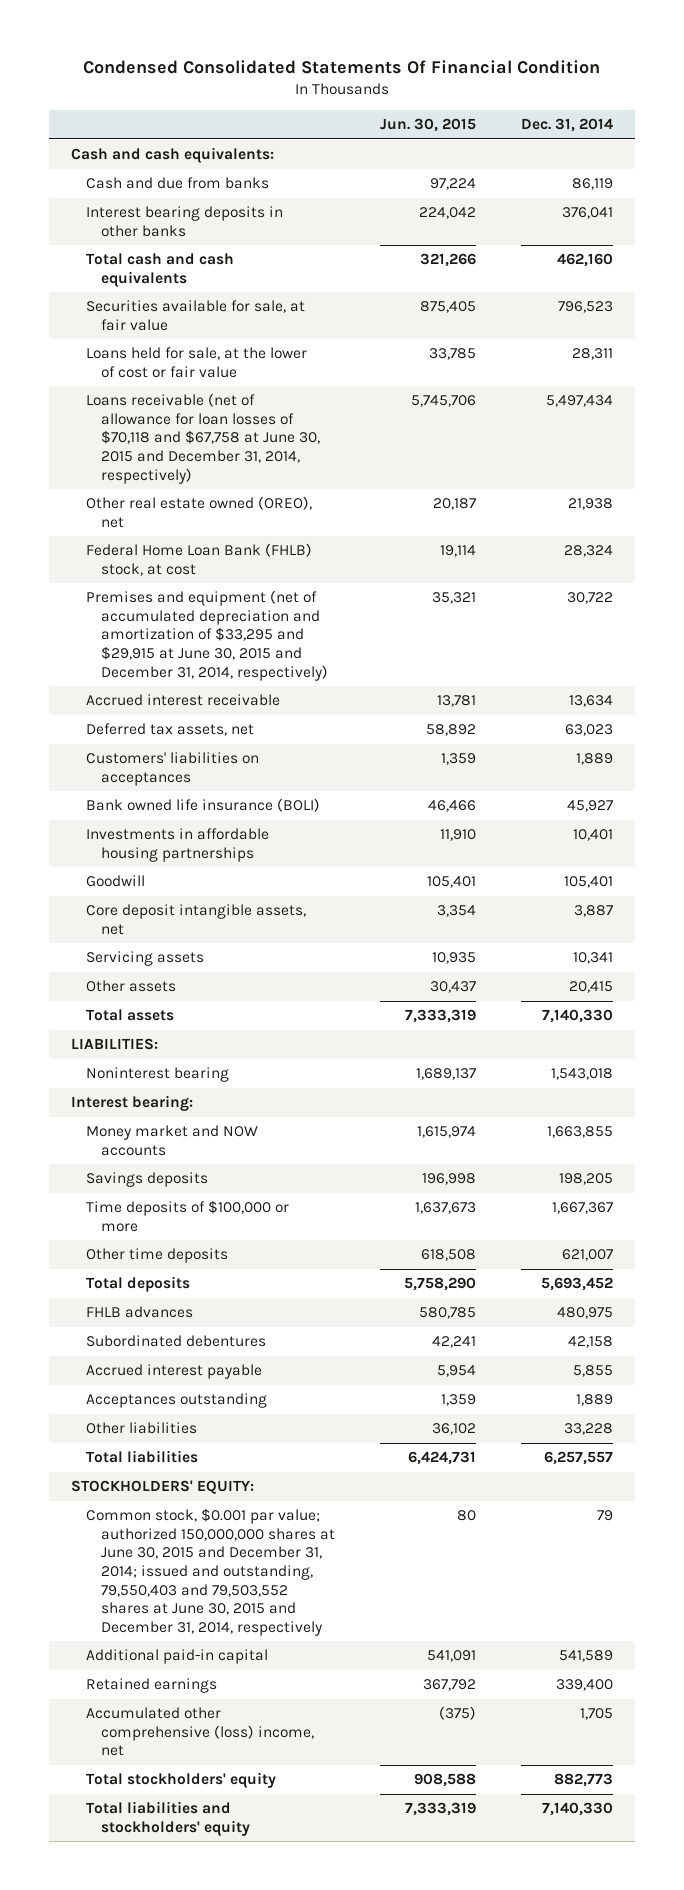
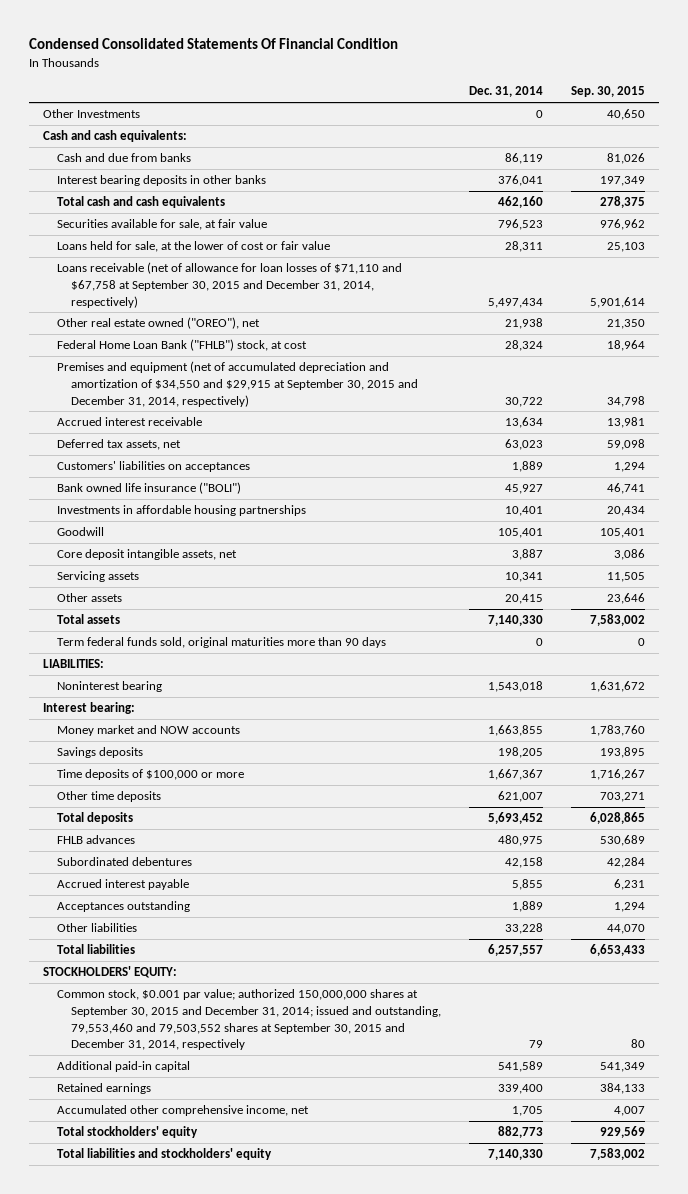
- | Jun. 30, 2015 | Dec. 31, 2014
+ | Dec. 31, 2014 | Sep. 30, 2015
+ Other Investments | 0 | 40,650
- Loans receivable (net of allowance for loan losses of $70,118 and $67,758 at June 30, 2015 and December 31, 2014, respectively) | 5,745,706 | 5,497,434
- Other real estate owned (OREO), net | 20,187 | 21,938
- Federal Home Loan Bank (FHLB) stock, at cost | 19,114 | 28,324
- Premises and equipment (net of accumulated depreciation and amortization of $33,295 and $29,915 at June 30, 2015 and December 31, 2014, respectively) | 35,321 | 30,722
+ Loans receivable (net of allowance for loan losses of $71,110 and $67,758 at September 30, 2015 and December 31, 2014, respectively) | 5,497,434 | 5,901,614
+ Other real estate owned ("OREO"), net | 21,938 | 21,350
+ Federal Home Loan Bank ("FHLB") stock, at cost | 28,324 | 18,964
+ Premises and equipment (net of accumulated depreciation and amortization of $34,550 and $29,915 at September 30, 2015 and December 31, 2014, respectively) | 30,722 | 34,798
- Bank owned life insurance (BOLI) | 46,466 | 45,927
+ Bank owned life insurance ("BOLI") | 45,927 | 46,741
+ Term federal funds sold, original maturities more than 90 days | 0 | 0
- Common stock, $0.001 par value; authorized 150,000,000 shares at June 30, 2015 and December 31, 2014; issued and outstanding, 79,550,403 and 79,503,552 shares at June 30, 2015 and December 31, 2014, respectively | 80 | 79
+ Common stock, $0.001 par value; authorized 150,000,000 shares at September 30, 2015 and December 31, 2014; issued and outstanding, 79,553,460 and 79,503,552 shares at September 30, 2015 and December 31, 2014, respectively | 79 | 80
- Accumulated other comprehensive (loss) income, net | (375) | 1,705
+ Accumulated other comprehensive income, net | 1,705 | 4,007

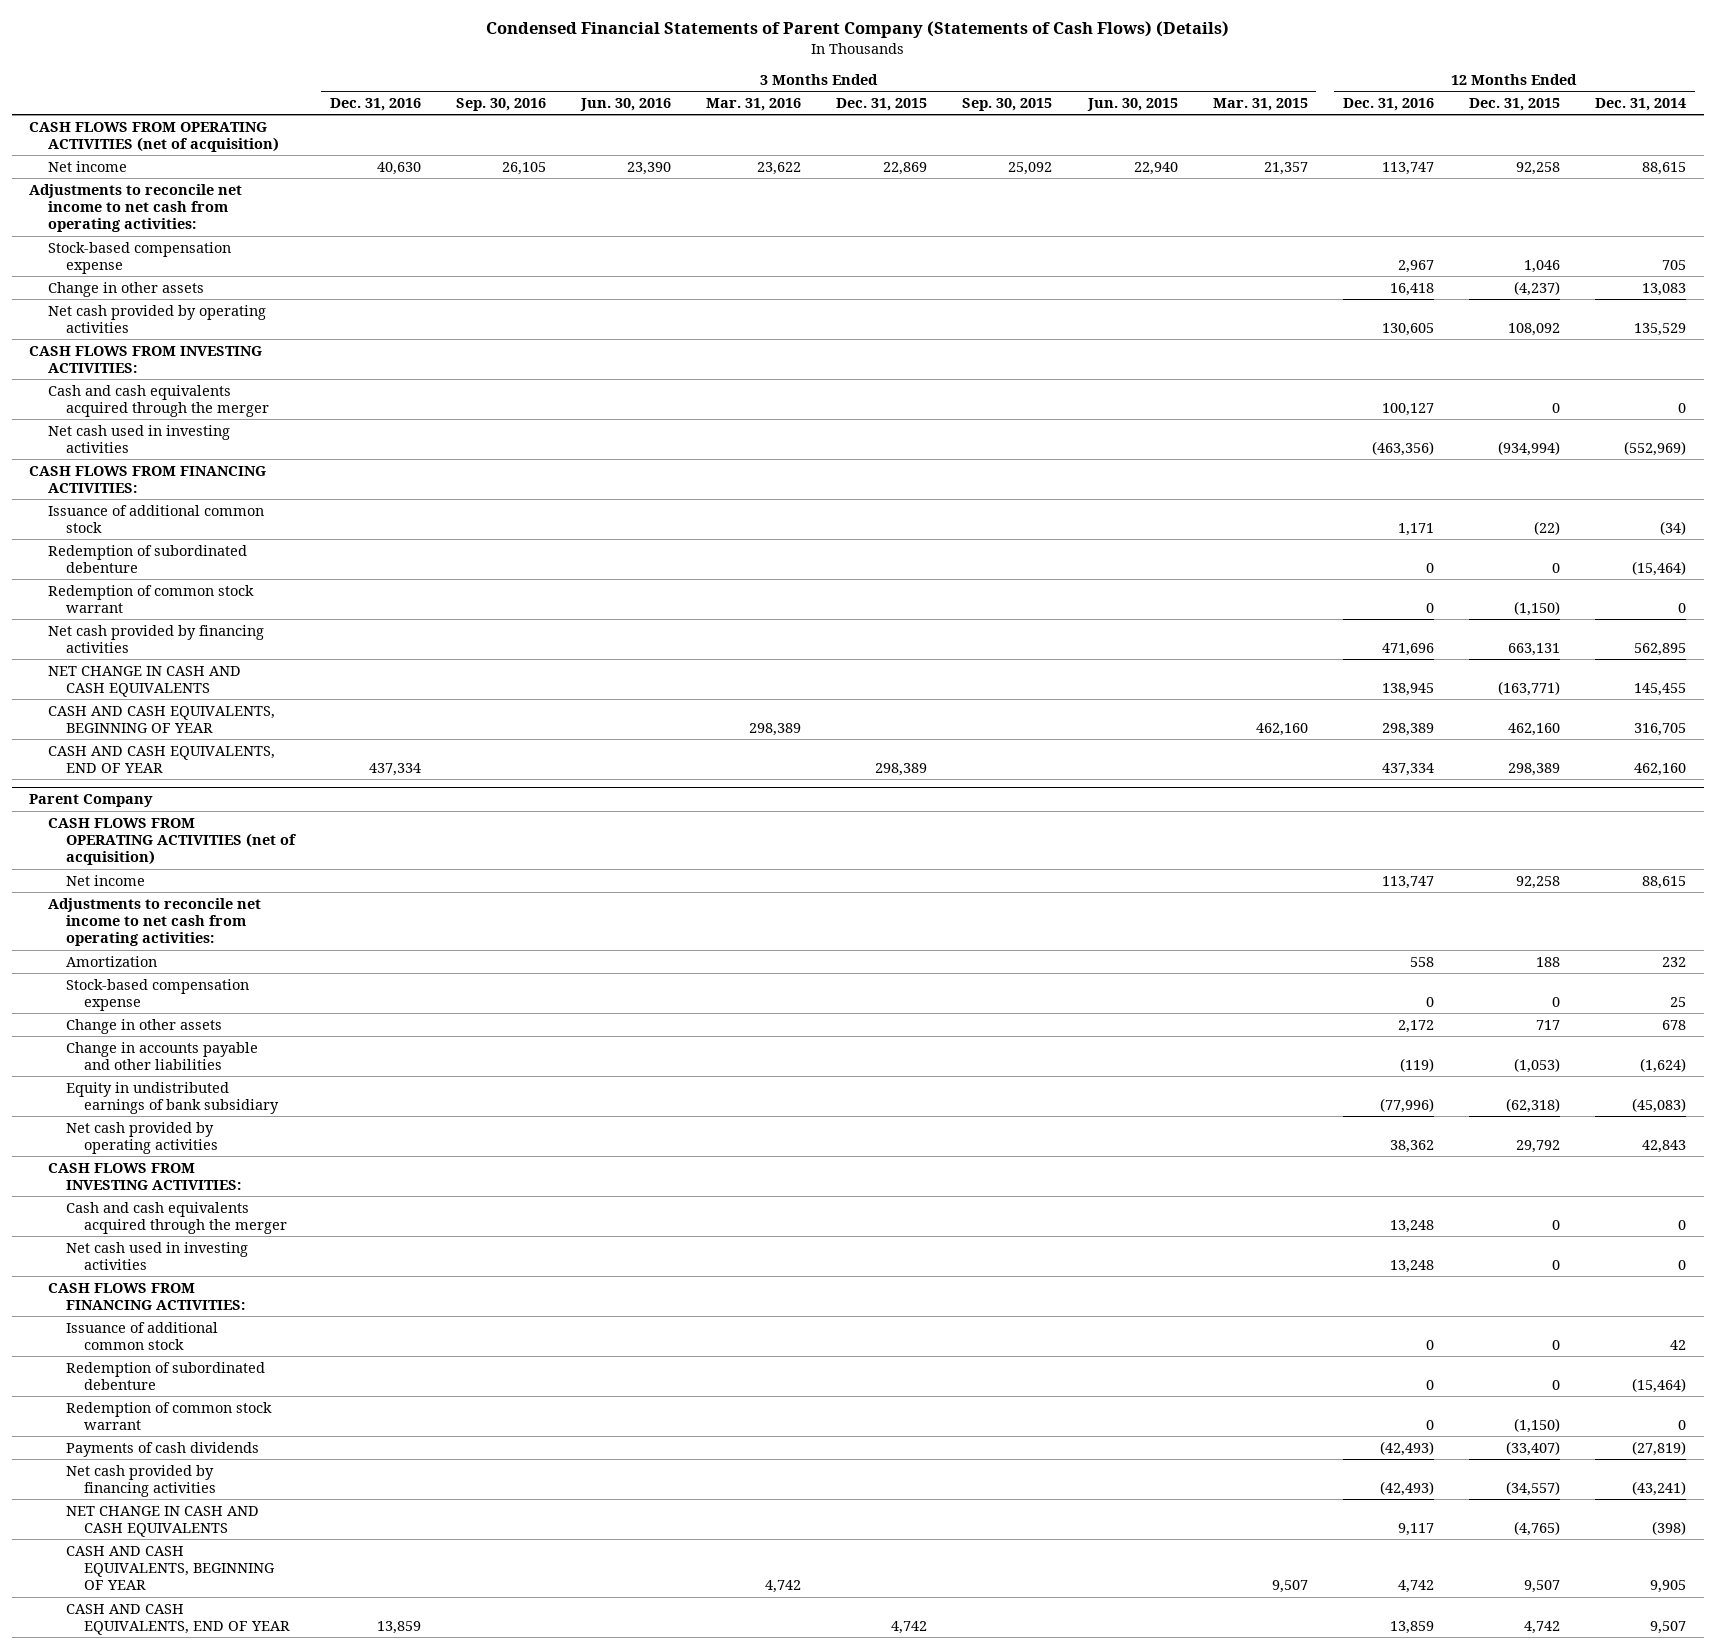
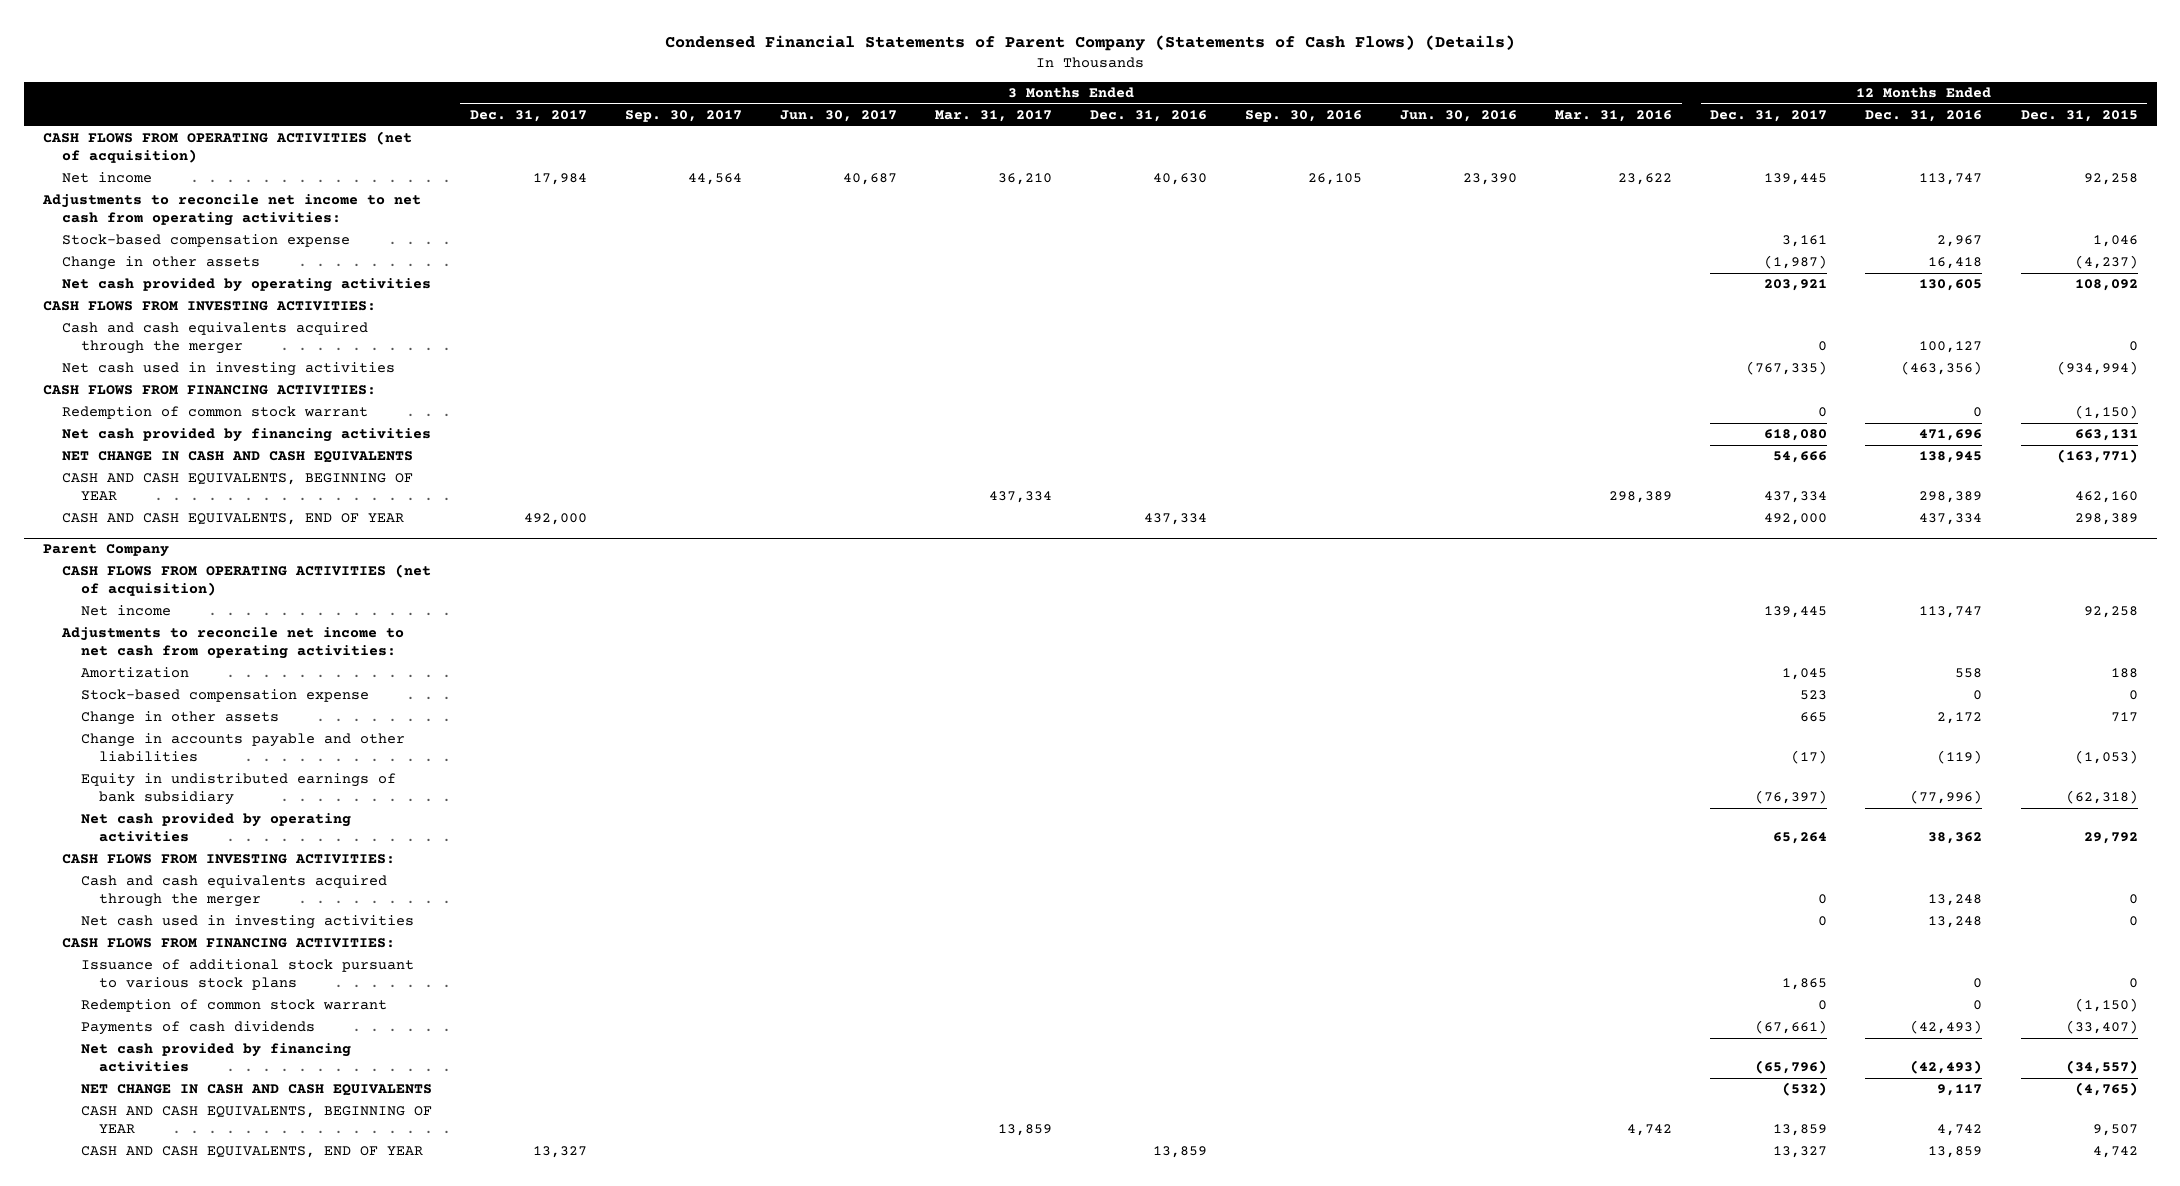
- | 3 Months Ended Dec. 31, 2016 | 3 Months Ended Sep. 30, 2016 | 3 Months Ended Jun. 30, 2016 | 3 Months Ended Mar. 31, 2016 | 3 Months Ended Dec. 31, 2015 | 3 Months Ended Sep. 30, 2015 | 3 Months Ended Jun. 30, 2015 | 3 Months Ended Mar. 31, 2015 | 12 Months Ended Dec. 31, 2016 | 12 Months Ended Dec. 31, 2015 | 12 Months Ended Dec. 31, 2014
+ | 3 Months Ended Dec. 31, 2017 | 3 Months Ended Sep. 30, 2017 | 3 Months Ended Jun. 30, 2017 | 3 Months Ended Mar. 31, 2017 | 3 Months Ended Dec. 31, 2016 | 3 Months Ended Sep. 30, 2016 | 3 Months Ended Jun. 30, 2016 | 3 Months Ended Mar. 31, 2016 | 12 Months Ended Dec. 31, 2017 | 12 Months Ended Dec. 31, 2016 | 12 Months Ended Dec. 31, 2015
- Issuance of additional common stock | | | | | | | | | 1,171 | (22) | (34)
- Redemption of subordinated debenture | | | | | | | | | 0 | 0 | (15,464)
@ Parent Company
- Issuance of additional common stock | | | | | | | | | 0 | 0 | 42
- Redemption of subordinated debenture | | | | | | | | | 0 | 0 | (15,464)
+ Issuance of additional stock pursuant to various stock plans | | | | | | | | | 1,865 | 0 | 0

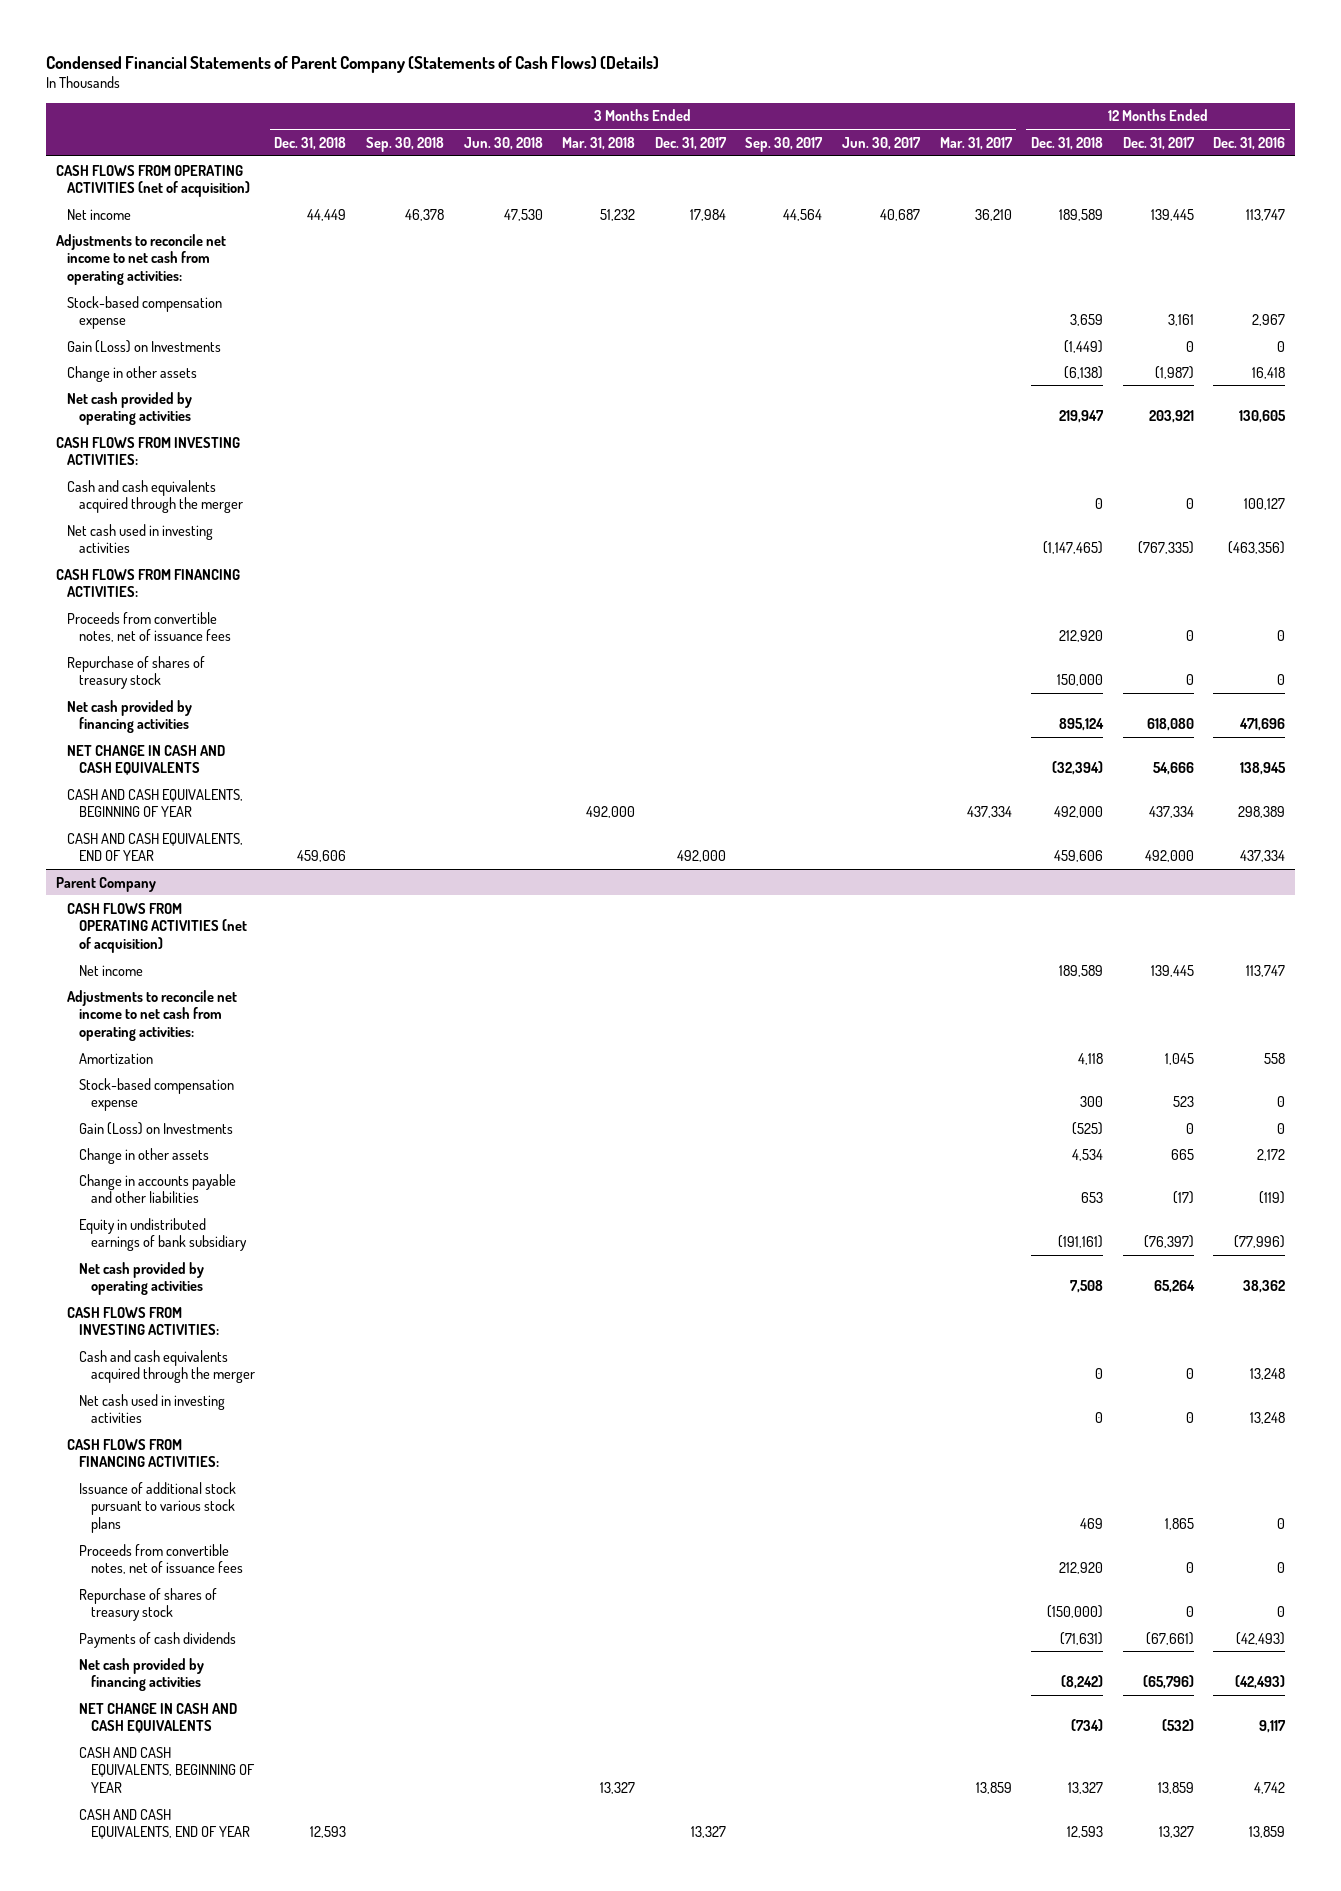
- | 3 Months Ended Dec. 31, 2017 | 3 Months Ended Sep. 30, 2017 | 3 Months Ended Jun. 30, 2017 | 3 Months Ended Mar. 31, 2017 | 3 Months Ended Dec. 31, 2016 | 3 Months Ended Sep. 30, 2016 | 3 Months Ended Jun. 30, 2016 | 3 Months Ended Mar. 31, 2016 | 12 Months Ended Dec. 31, 2017 | 12 Months Ended Dec. 31, 2016 | 12 Months Ended Dec. 31, 2015
+ | 3 Months Ended Dec. 31, 2018 | 3 Months Ended Sep. 30, 2018 | 3 Months Ended Jun. 30, 2018 | 3 Months Ended Mar. 31, 2018 | 3 Months Ended Dec. 31, 2017 | 3 Months Ended Sep. 30, 2017 | 3 Months Ended Jun. 30, 2017 | 3 Months Ended Mar. 31, 2017 | 12 Months Ended Dec. 31, 2018 | 12 Months Ended Dec. 31, 2017 | 12 Months Ended Dec. 31, 2016
+ Gain (Loss) on Investments | | | | | | | | | (1,449) | 0 | 0
- Redemption of common stock warrant | | | | | | | | | 0 | 0 | (1,150)
+ Proceeds from convertible notes, net of issuance fees | | | | | | | | | 212,920 | 0 | 0
+ Repurchase of shares of treasury stock | | | | | | | | | 150,000 | 0 | 0
@ Parent Company
+ Gain (Loss) on Investments | | | | | | | | | (525) | 0 | 0
- Redemption of common stock warrant | | | | | | | | | 0 | 0 | (1,150)
+ Proceeds from convertible notes, net of issuance fees | | | | | | | | | 212,920 | 0 | 0
+ Repurchase of shares of treasury stock | | | | | | | | | (150,000) | 0 | 0

